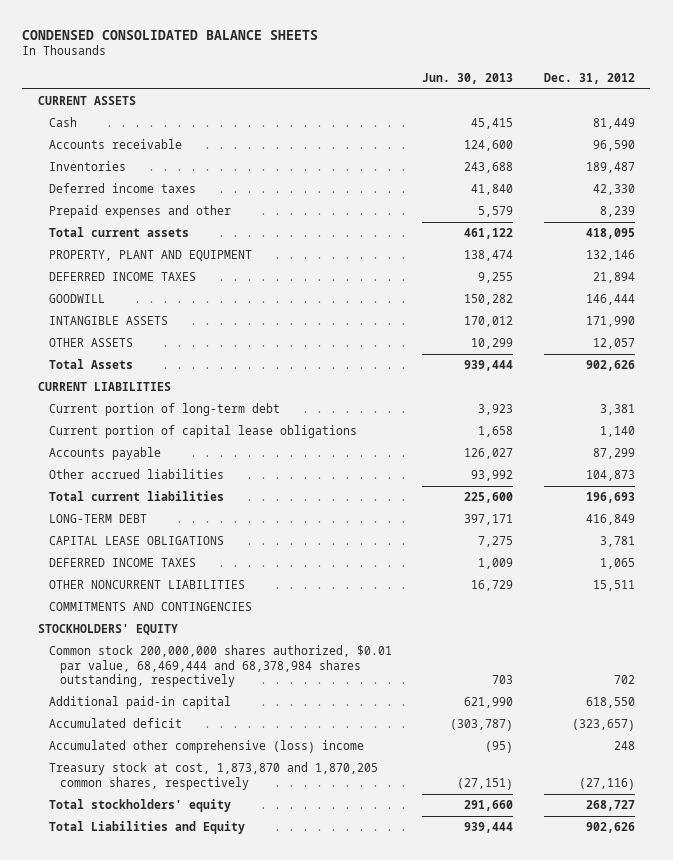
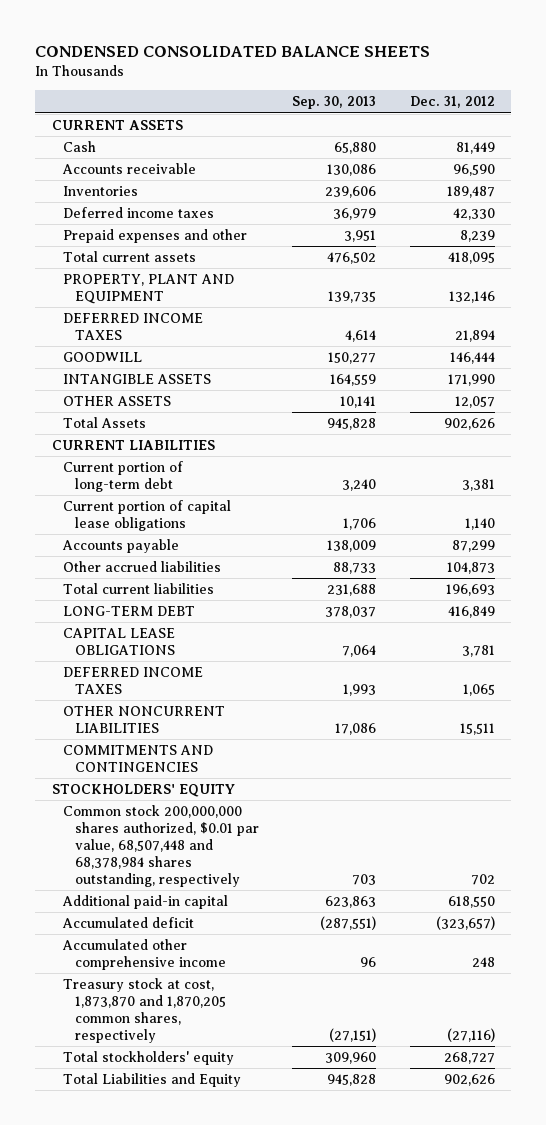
- | Jun. 30, 2013 | Dec. 31, 2012
+ | Sep. 30, 2013 | Dec. 31, 2012
- Common stock 200,000,000 shares authorized, $0.01 par value, 68,469,444 and 68,378,984 shares outstanding, respectively | 703 | 702
+ Common stock 200,000,000 shares authorized, $0.01 par value, 68,507,448 and 68,378,984 shares outstanding, respectively | 703 | 702
- Accumulated other comprehensive (loss) income | (95) | 248
+ Accumulated other comprehensive income | 96 | 248

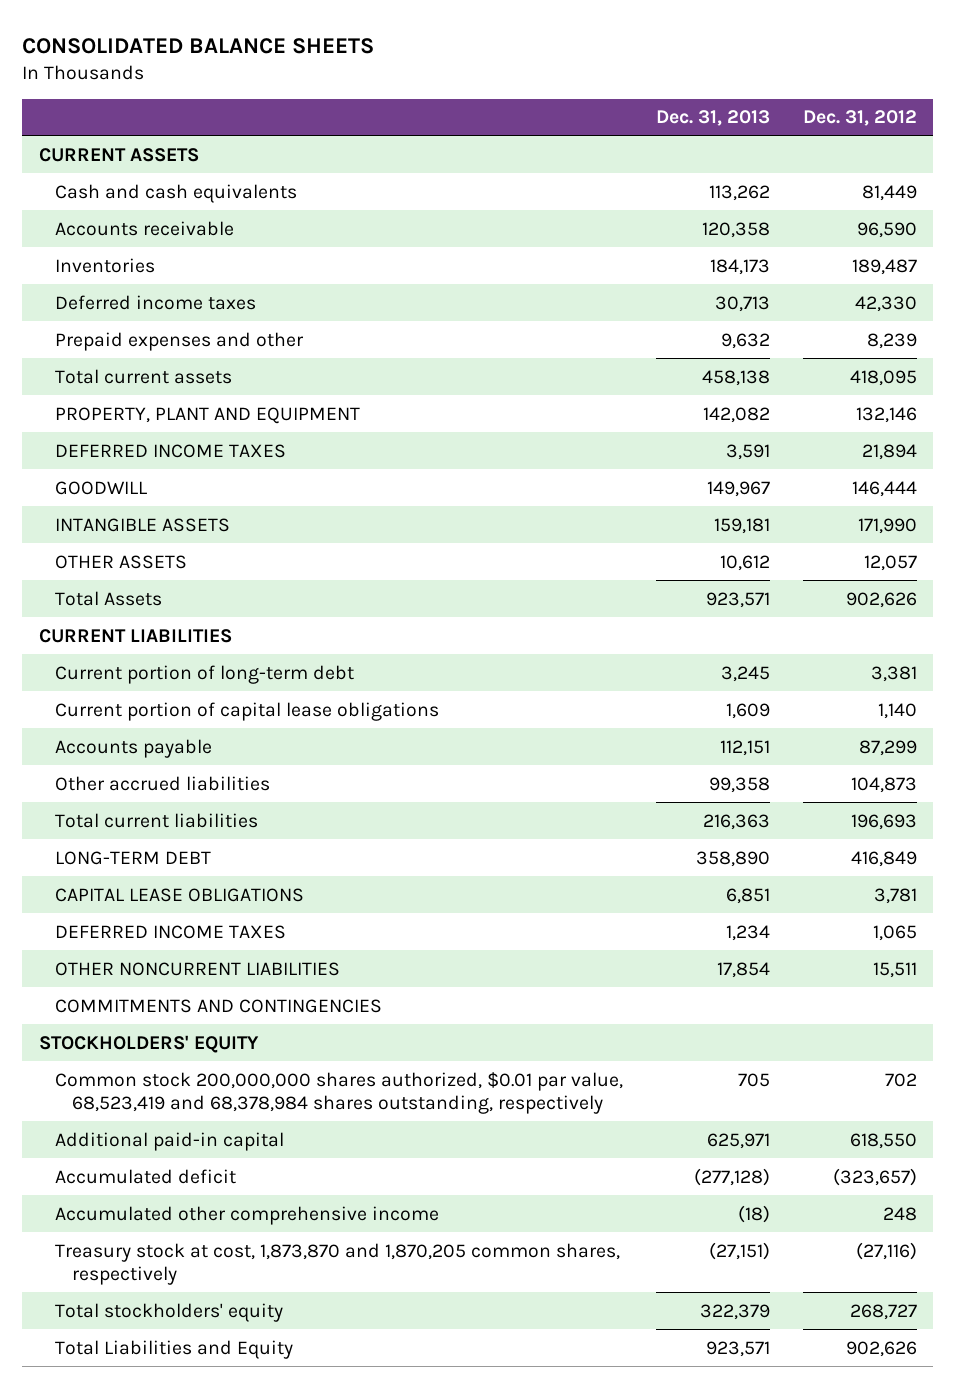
- CONDENSED CONSOLIDATED BALANCE SHEETS
+ CONSOLIDATED BALANCE SHEETS
- | Sep. 30, 2013 | Dec. 31, 2012
+ | Dec. 31, 2013 | Dec. 31, 2012
- Cash | 65,880 | 81,449
+ Cash and cash equivalents | 113,262 | 81,449
- Common stock 200,000,000 shares authorized, $0.01 par value, 68,507,448 and 68,378,984 shares outstanding, respectively | 703 | 702
+ Common stock 200,000,000 shares authorized, $0.01 par value, 68,523,419 and 68,378,984 shares outstanding, respectively | 705 | 702

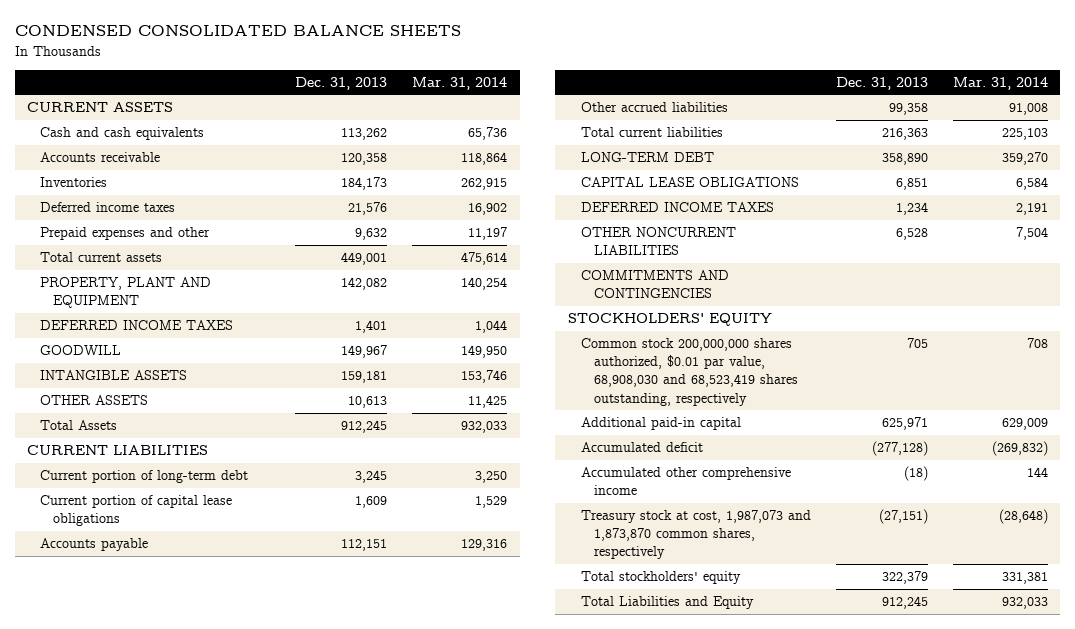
- CONSOLIDATED BALANCE SHEETS
+ CONDENSED CONSOLIDATED BALANCE SHEETS
- | Dec. 31, 2013 | Dec. 31, 2012
+ | Dec. 31, 2013 | Mar. 31, 2014
- Deferred income taxes | 30,713 | 42,330
+ Deferred income taxes | 21,576 | 16,902
- Total current assets | 458,138 | 418,095
+ Total current assets | 449,001 | 475,614
- DEFERRED INCOME TAXES | 3,591 | 21,894
+ DEFERRED INCOME TAXES | 1,401 | 1,044
- OTHER ASSETS | 10,612 | 12,057
- Total Assets | 923,571 | 902,626
+ OTHER ASSETS | 10,613 | 11,425
+ Total Assets | 912,245 | 932,033
- OTHER NONCURRENT LIABILITIES | 17,854 | 15,511
+ OTHER NONCURRENT LIABILITIES | 6,528 | 7,504
- Common stock 200,000,000 shares authorized, $0.01 par value, 68,523,419 and 68,378,984 shares outstanding, respectively | 705 | 702
+ Common stock 200,000,000 shares authorized, $0.01 par value, 68,908,030 and 68,523,419 shares outstanding, respectively | 705 | 708
- Treasury stock at cost, 1,873,870 and 1,870,205 common shares, respectively | (27,151) | (27,116)
+ Treasury stock at cost, 1,987,073 and 1,873,870 common shares, respectively | (27,151) | (28,648)
- Total Liabilities and Equity | 923,571 | 902,626
+ Total Liabilities and Equity | 912,245 | 932,033

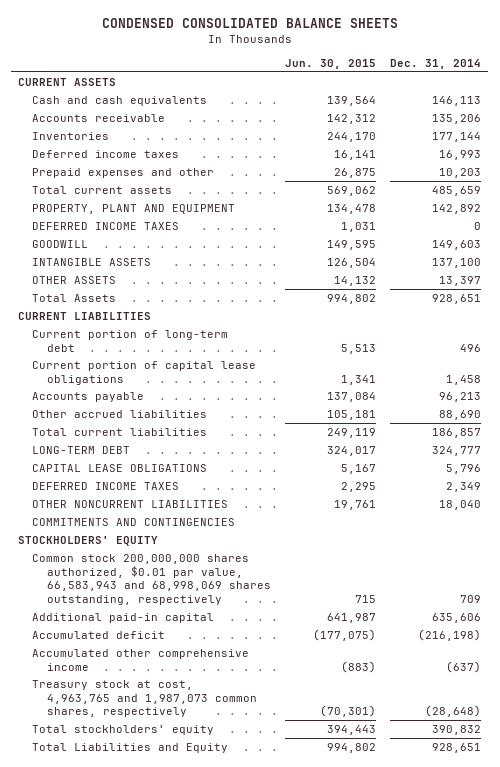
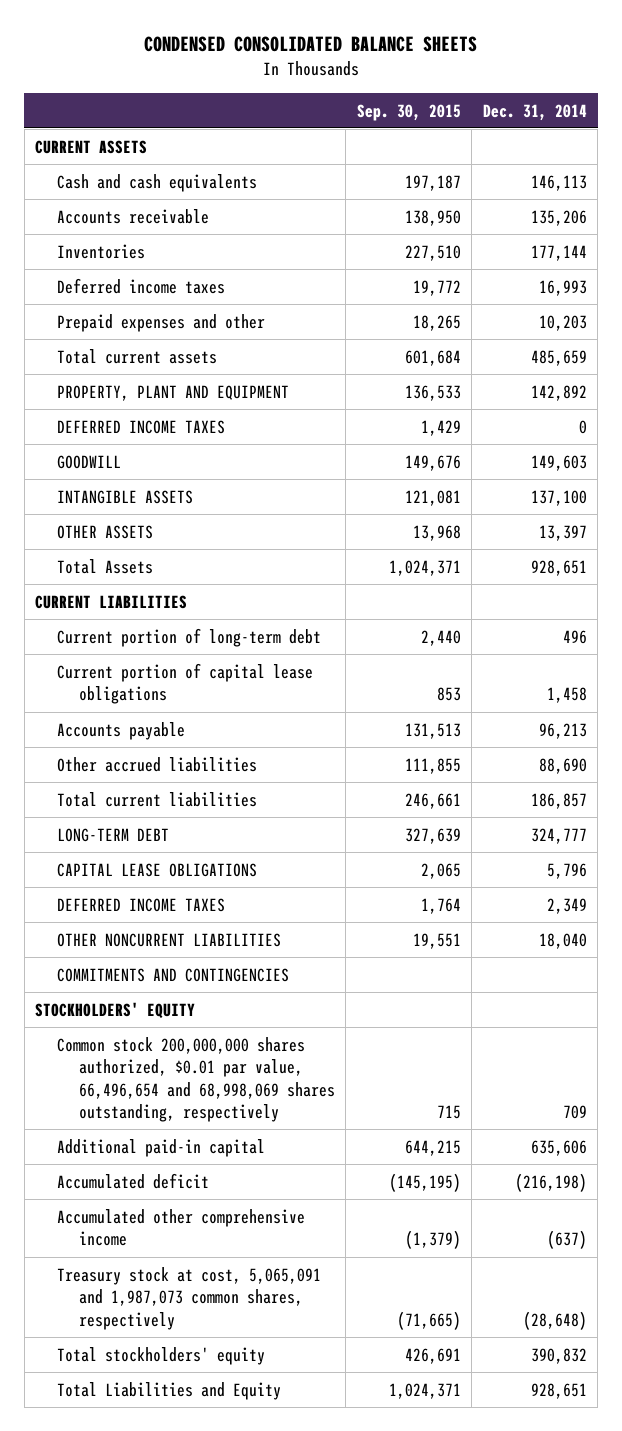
- | Jun. 30, 2015 | Dec. 31, 2014
+ | Sep. 30, 2015 | Dec. 31, 2014
- Common stock 200,000,000 shares authorized, $0.01 par value, 66,583,943 and 68,998,069 shares outstanding, respectively | 715 | 709
+ Common stock 200,000,000 shares authorized, $0.01 par value, 66,496,654 and 68,998,069 shares outstanding, respectively | 715 | 709
- Treasury stock at cost, 4,963,765 and 1,987,073 common shares, respectively | (70,301) | (28,648)
+ Treasury stock at cost, 5,065,091 and 1,987,073 common shares, respectively | (71,665) | (28,648)

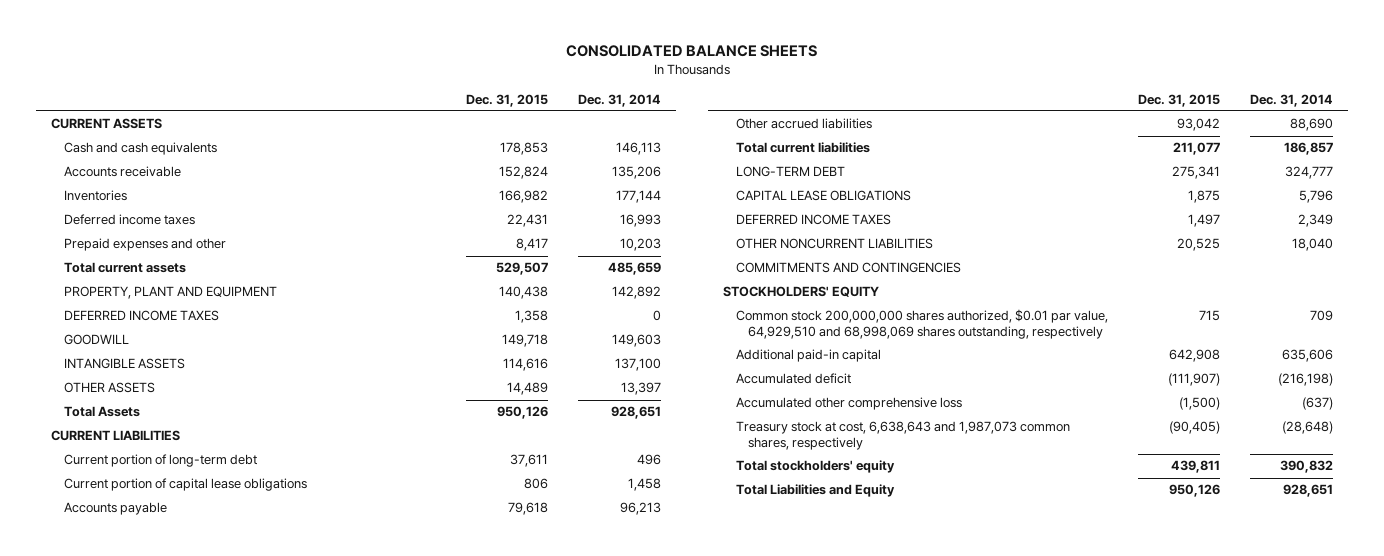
- CONDENSED CONSOLIDATED BALANCE SHEETS
+ CONSOLIDATED BALANCE SHEETS
- | Sep. 30, 2015 | Dec. 31, 2014
+ | Dec. 31, 2015 | Dec. 31, 2014
- Common stock 200,000,000 shares authorized, $0.01 par value, 66,496,654 and 68,998,069 shares outstanding, respectively | 715 | 709
+ Common stock 200,000,000 shares authorized, $0.01 par value, 64,929,510 and 68,998,069 shares outstanding, respectively | 715 | 709
- Accumulated other comprehensive income | (1,379) | (637)
- Treasury stock at cost, 5,065,091 and 1,987,073 common shares, respectively | (71,665) | (28,648)
+ Accumulated other comprehensive loss | (1,500) | (637)
+ Treasury stock at cost, 6,638,643 and 1,987,073 common shares, respectively | (90,405) | (28,648)

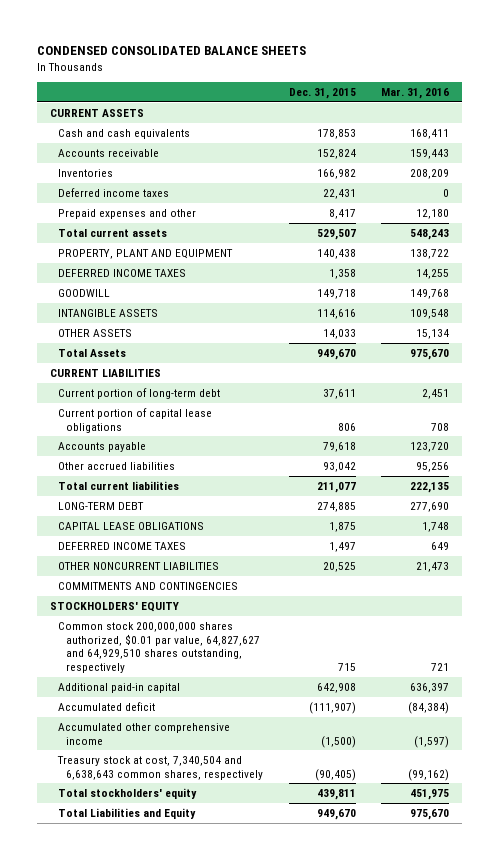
- CONSOLIDATED BALANCE SHEETS
+ CONDENSED CONSOLIDATED BALANCE SHEETS
- | Dec. 31, 2015 | Dec. 31, 2014
+ | Dec. 31, 2015 | Mar. 31, 2016
- OTHER ASSETS | 14,489 | 13,397
- Total Assets | 950,126 | 928,651
+ OTHER ASSETS | 14,033 | 15,134
+ Total Assets | 949,670 | 975,670
- LONG-TERM DEBT | 275,341 | 324,777
+ LONG-TERM DEBT | 274,885 | 277,690
- Common stock 200,000,000 shares authorized, $0.01 par value, 64,929,510 and 68,998,069 shares outstanding, respectively | 715 | 709
+ Common stock 200,000,000 shares authorized, $0.01 par value, 64,827,627 and 64,929,510 shares outstanding, respectively | 715 | 721
- Accumulated other comprehensive loss | (1,500) | (637)
- Treasury stock at cost, 6,638,643 and 1,987,073 common shares, respectively | (90,405) | (28,648)
+ Accumulated other comprehensive income | (1,500) | (1,597)
+ Treasury stock at cost, 7,340,504 and 6,638,643 common shares, respectively | (90,405) | (99,162)
- Total Liabilities and Equity | 950,126 | 928,651
+ Total Liabilities and Equity | 949,670 | 975,670

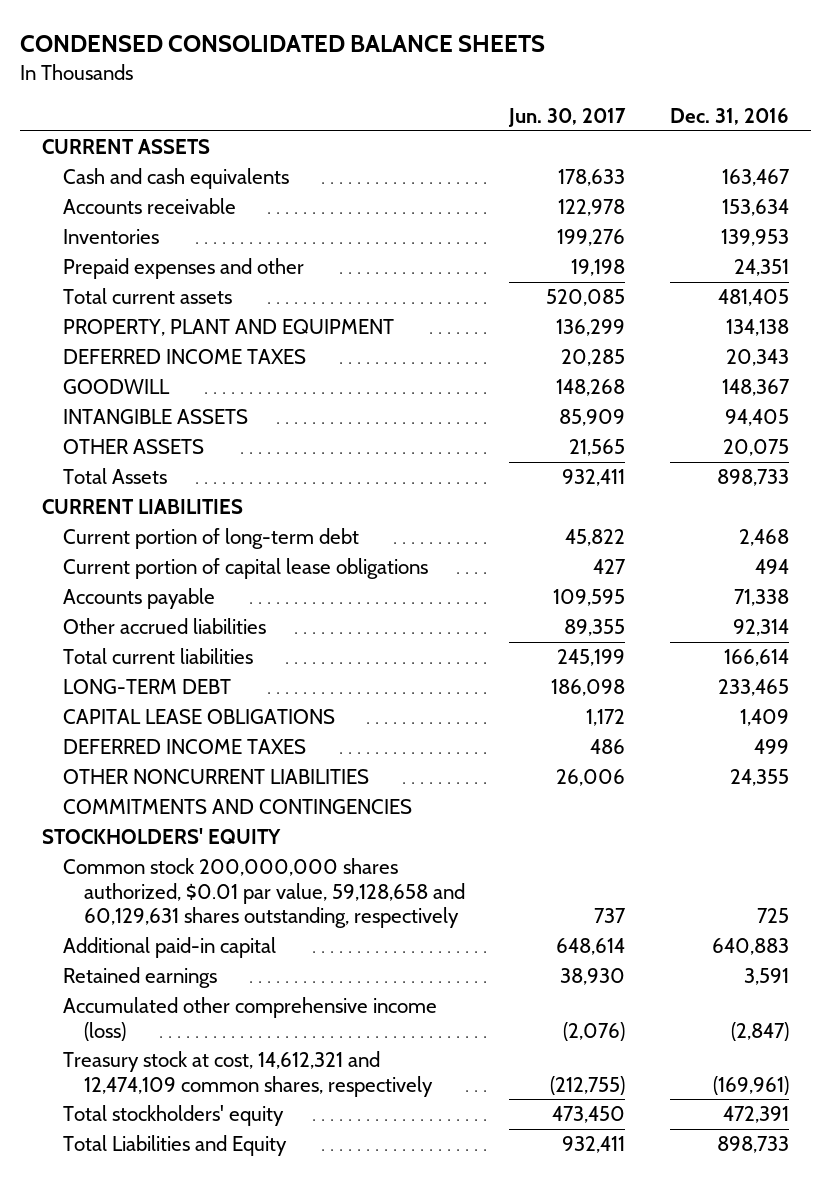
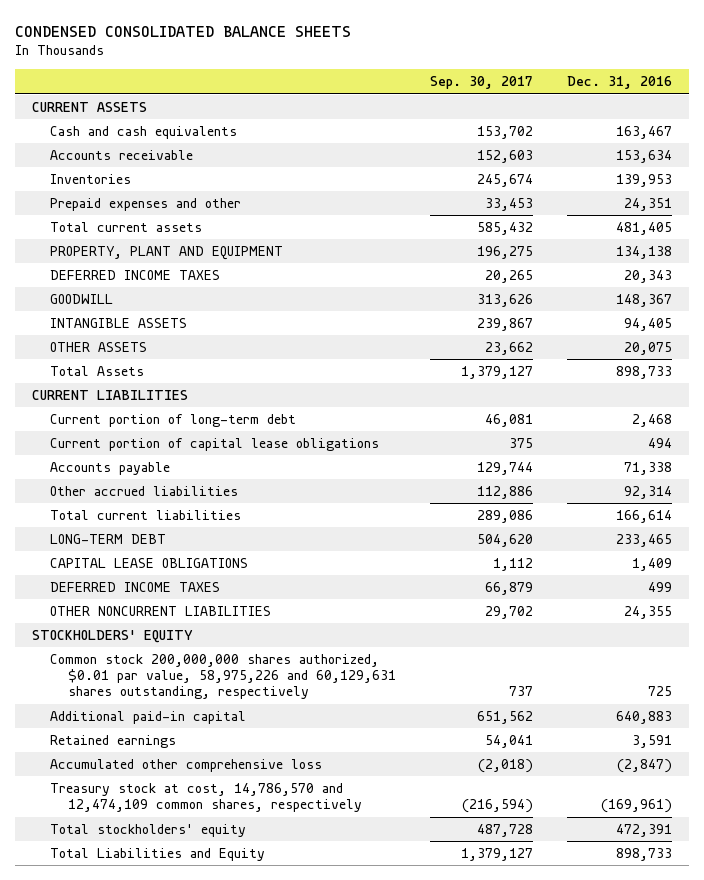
- | Jun. 30, 2017 | Dec. 31, 2016
+ | Sep. 30, 2017 | Dec. 31, 2016
- COMMITMENTS AND CONTINGENCIES
- Common stock 200,000,000 shares authorized, $0.01 par value, 59,128,658 and 60,129,631 shares outstanding, respectively | 737 | 725
+ Common stock 200,000,000 shares authorized, $0.01 par value, 58,975,226 and 60,129,631 shares outstanding, respectively | 737 | 725
- Accumulated other comprehensive income (loss) | (2,076) | (2,847)
- Treasury stock at cost, 14,612,321 and 12,474,109 common shares, respectively | (212,755) | (169,961)
+ Accumulated other comprehensive loss | (2,018) | (2,847)
+ Treasury stock at cost, 14,786,570 and 12,474,109 common shares, respectively | (216,594) | (169,961)

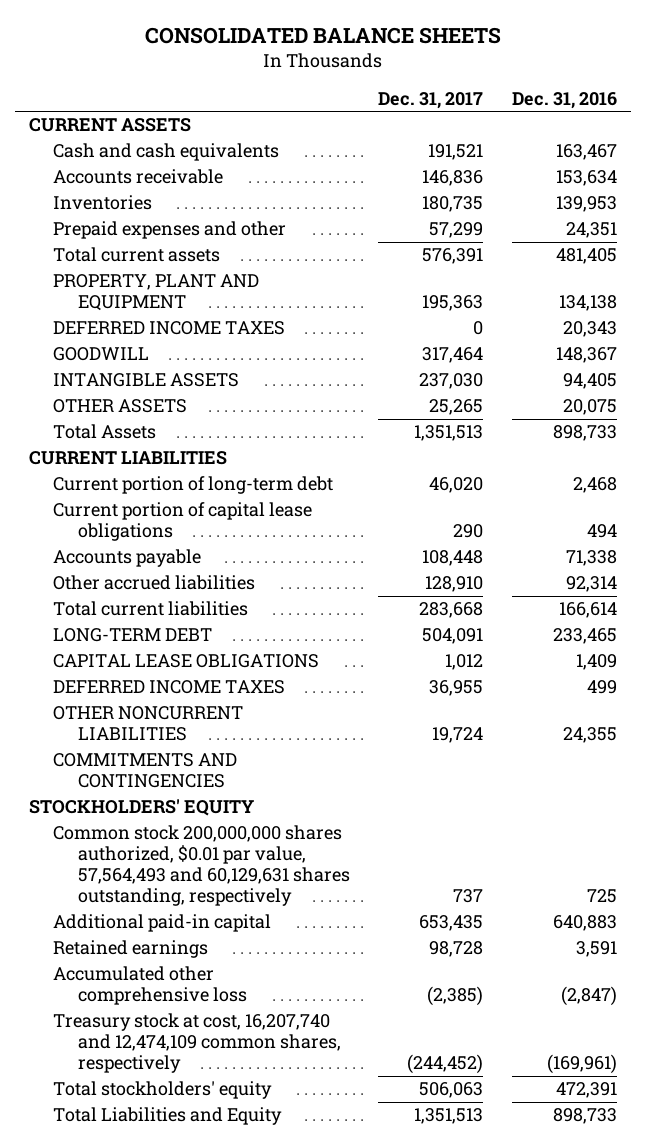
- CONDENSED CONSOLIDATED BALANCE SHEETS
+ CONSOLIDATED BALANCE SHEETS
- | Sep. 30, 2017 | Dec. 31, 2016
+ | Dec. 31, 2017 | Dec. 31, 2016
+ COMMITMENTS AND CONTINGENCIES
- Common stock 200,000,000 shares authorized, $0.01 par value, 58,975,226 and 60,129,631 shares outstanding, respectively | 737 | 725
+ Common stock 200,000,000 shares authorized, $0.01 par value, 57,564,493 and 60,129,631 shares outstanding, respectively | 737 | 725
- Treasury stock at cost, 14,786,570 and 12,474,109 common shares, respectively | (216,594) | (169,961)
+ Treasury stock at cost, 16,207,740 and 12,474,109 common shares, respectively | (244,452) | (169,961)

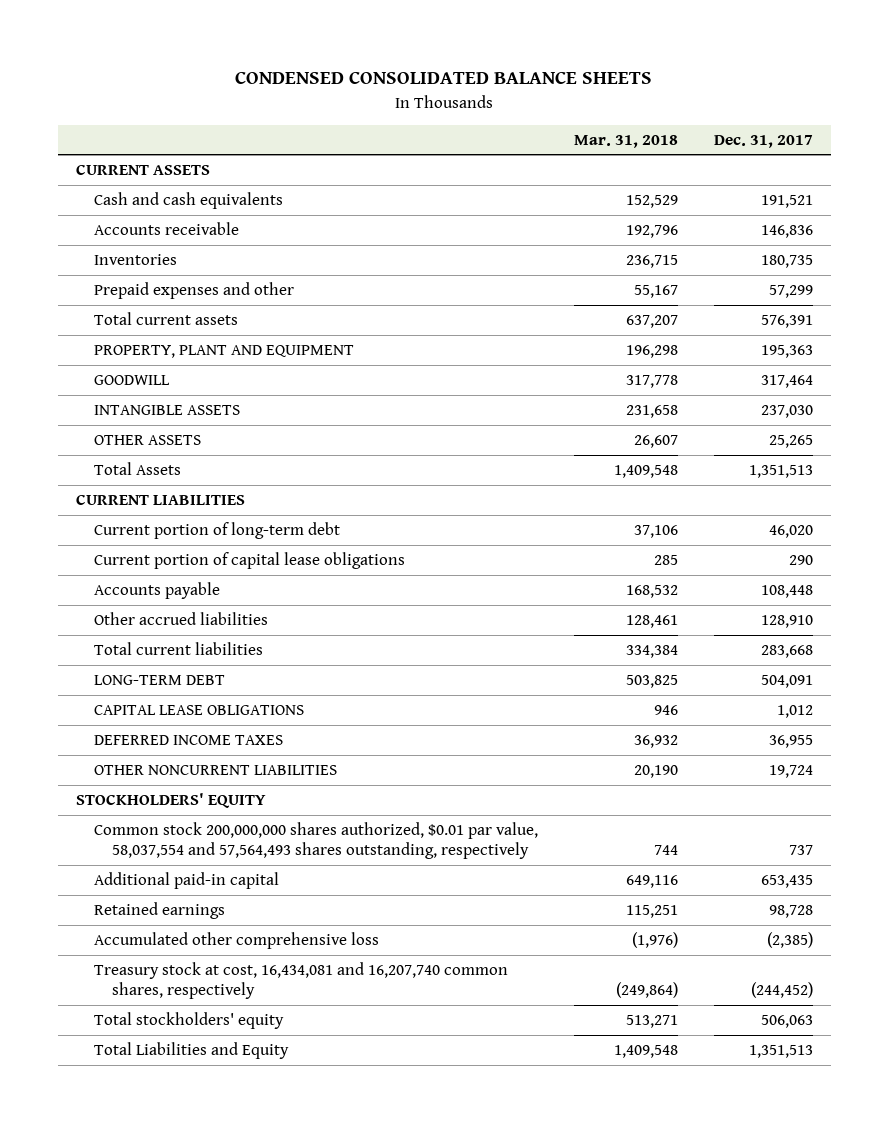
- CONSOLIDATED BALANCE SHEETS
+ CONDENSED CONSOLIDATED BALANCE SHEETS
- | Dec. 31, 2017 | Dec. 31, 2016
+ | Mar. 31, 2018 | Dec. 31, 2017
- DEFERRED INCOME TAXES | 0 | 20,343
- COMMITMENTS AND CONTINGENCIES
- Common stock 200,000,000 shares authorized, $0.01 par value, 57,564,493 and 60,129,631 shares outstanding, respectively | 737 | 725
+ Common stock 200,000,000 shares authorized, $0.01 par value, 58,037,554 and 57,564,493 shares outstanding, respectively | 744 | 737
- Treasury stock at cost, 16,207,740 and 12,474,109 common shares, respectively | (244,452) | (169,961)
+ Treasury stock at cost, 16,434,081 and 16,207,740 common shares, respectively | (249,864) | (244,452)

